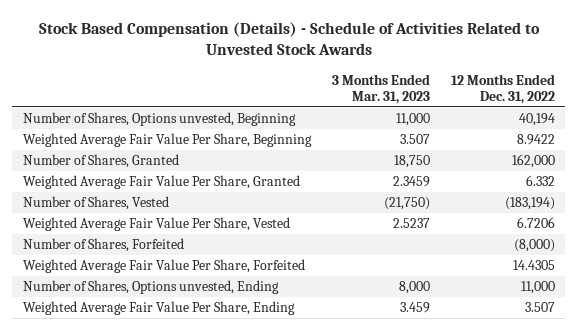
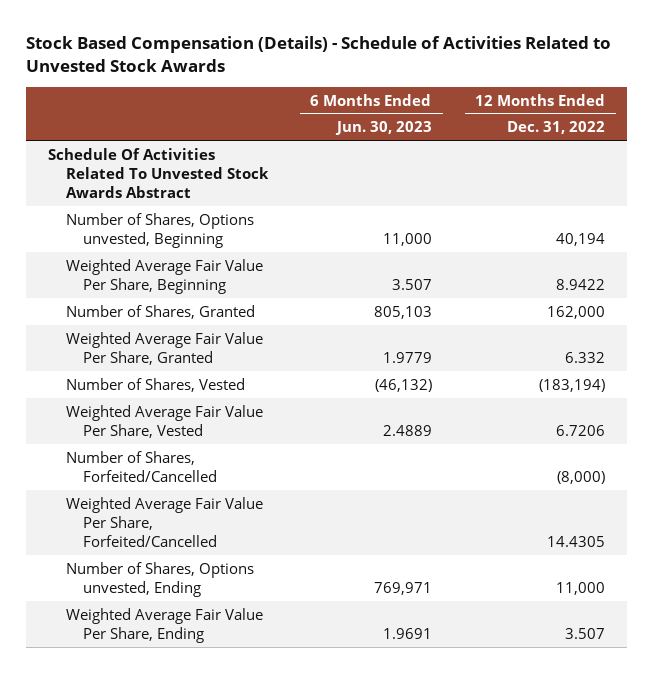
- | 3 Months Ended Mar. 31, 2023 | 12 Months Ended Dec. 31, 2022
+ | 6 Months Ended Jun. 30, 2023 | 12 Months Ended Dec. 31, 2022
+ Schedule Of Activities Related To Unvested Stock Awards Abstract
- Number of Shares, Forfeited | | (8,000)
- Weighted Average Fair Value Per Share, Forfeited | | 14.4305
+ Number of Shares, Forfeited/Cancelled | | (8,000)
+ Weighted Average Fair Value Per Share, Forfeited/Cancelled | | 14.4305

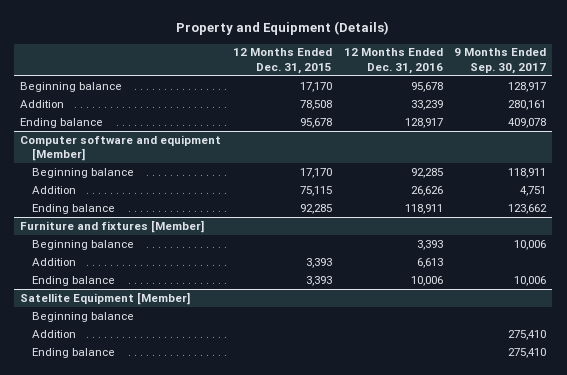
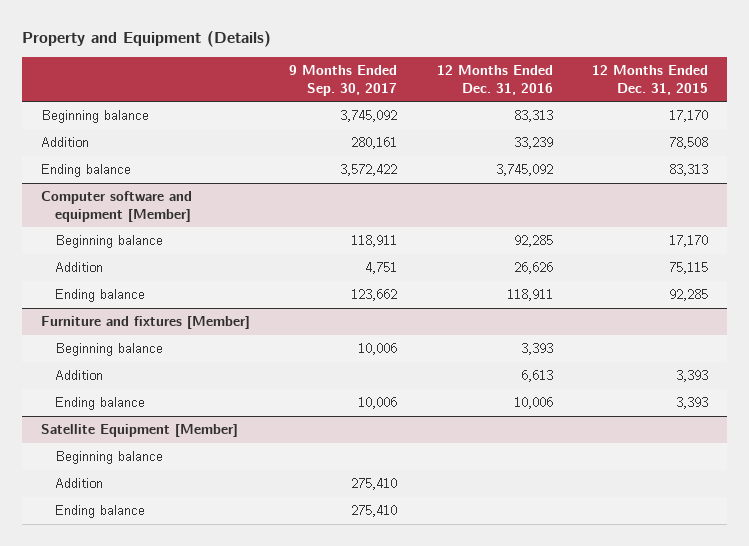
- | 12 Months Ended Dec. 31, 2015 | 12 Months Ended Dec. 31, 2016 | 9 Months Ended Sep. 30, 2017
+ | 9 Months Ended Sep. 30, 2017 | 12 Months Ended Dec. 31, 2016 | 12 Months Ended Dec. 31, 2015
- Beginning balance | 17,170 | 95,678 | 128,917
+ Beginning balance | 3,745,092 | 83,313 | 17,170
- Ending balance | 95,678 | 128,917 | 409,078
+ Ending balance | 3,572,422 | 3,745,092 | 83,313

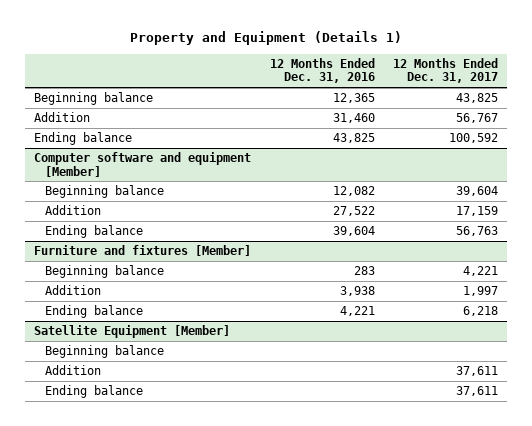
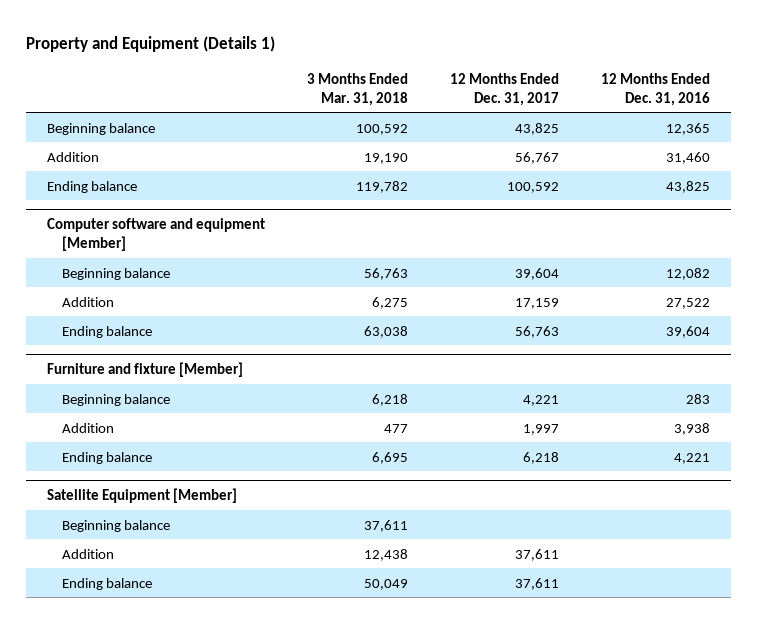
- | 12 Months Ended Dec. 31, 2016 | 12 Months Ended Dec. 31, 2017
+ | 3 Months Ended Mar. 31, 2018 | 12 Months Ended Dec. 31, 2017 | 12 Months Ended Dec. 31, 2016
- Furniture and fixtures [Member]
+ Furniture and fixture [Member]

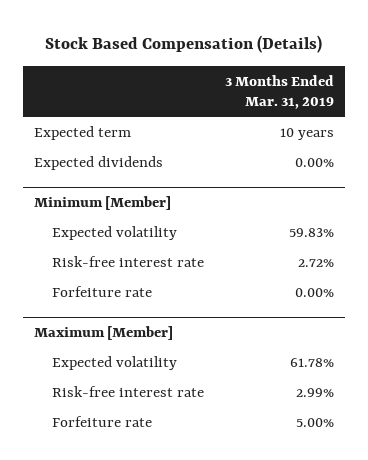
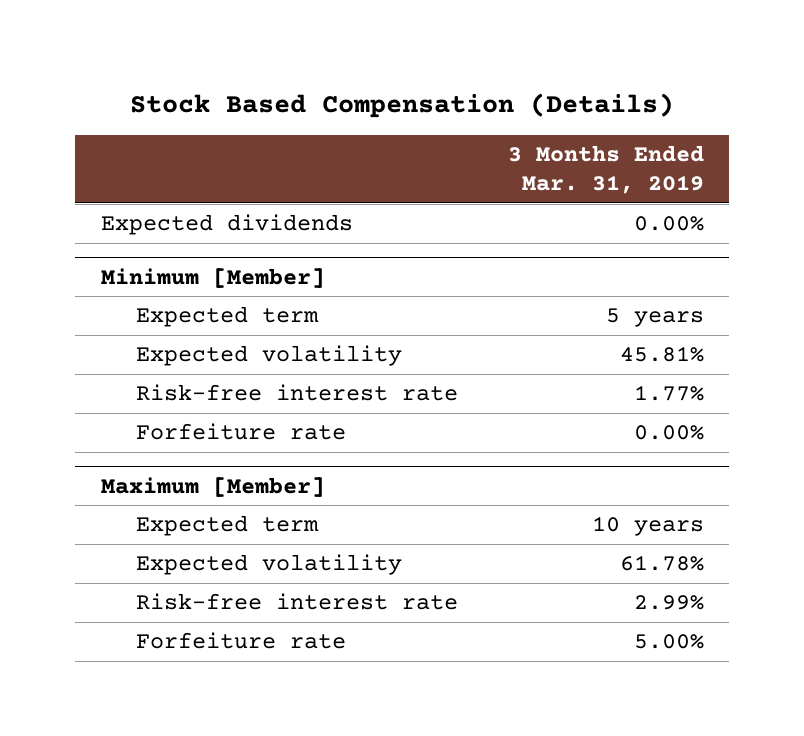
- Expected term | 10 years
@ Minimum [Member]
- Expected volatility | 59.83%
- Risk-free interest rate | 2.72%
+ Expected term | 5 years
+ Expected volatility | 45.81%
+ Risk-free interest rate | 1.77%
@ Maximum [Member]
+ Expected term | 10 years

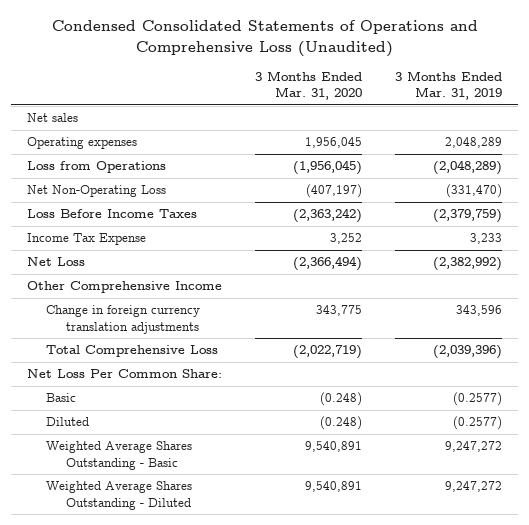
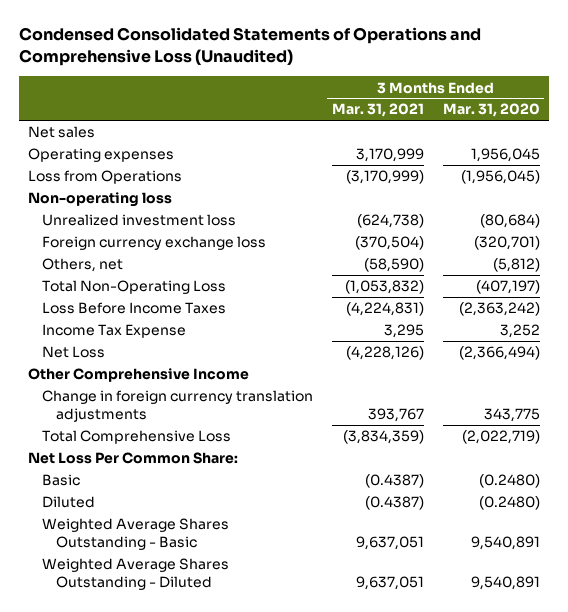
- | 3 Months Ended Mar. 31, 2020 | 3 Months Ended Mar. 31, 2019
+ | 3 Months Ended Mar. 31, 2021 | 3 Months Ended Mar. 31, 2020
- Net Non-Operating Loss | (407,197) | (331,470)
+ Non-operating loss
+ Unrealized investment loss | (624,738) | (80,684)
+ Foreign currency exchange loss | (370,504) | (320,701)
+ Others, net | (58,590) | (5,812)
+ Total Non-Operating Loss | (1,053,832) | (407,197)
- Basic | (0.248) | (0.2577)
- Diluted | (0.248) | (0.2577)
+ Basic | (0.4387) | (0.2480)
+ Diluted | (0.4387) | (0.2480)

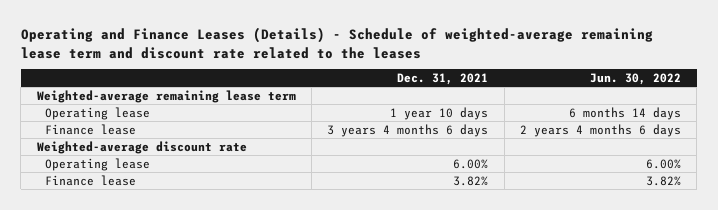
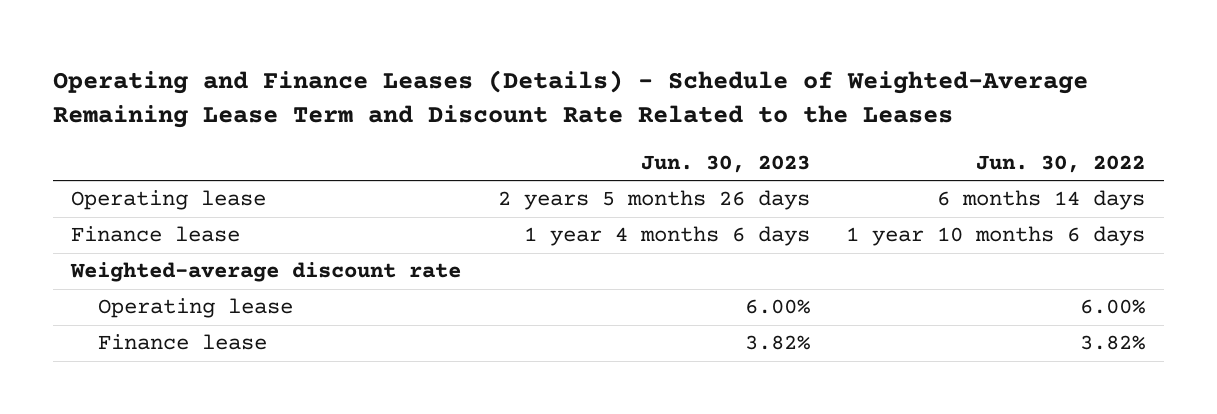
- Operating and Finance Leases (Details) - Schedule of weighted-average remaining lease term and discount rate related to the leases
+ Operating and Finance Leases (Details) - Schedule of Weighted-Average Remaining Lease Term and Discount Rate Related to the Leases
- | Dec. 31, 2021 | Jun. 30, 2022
+ | Jun. 30, 2023 | Jun. 30, 2022
- Weighted-average remaining lease term
- Finance lease | 3 years 4 months 6 days | 2 years 4 months 6 days
+ Finance lease | 1 year 4 months 6 days | 1 year 10 months 6 days

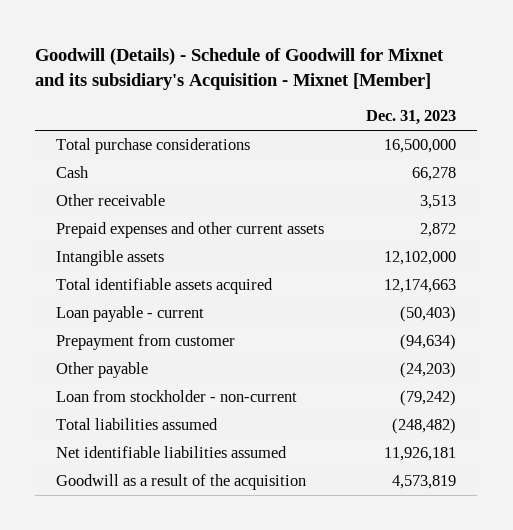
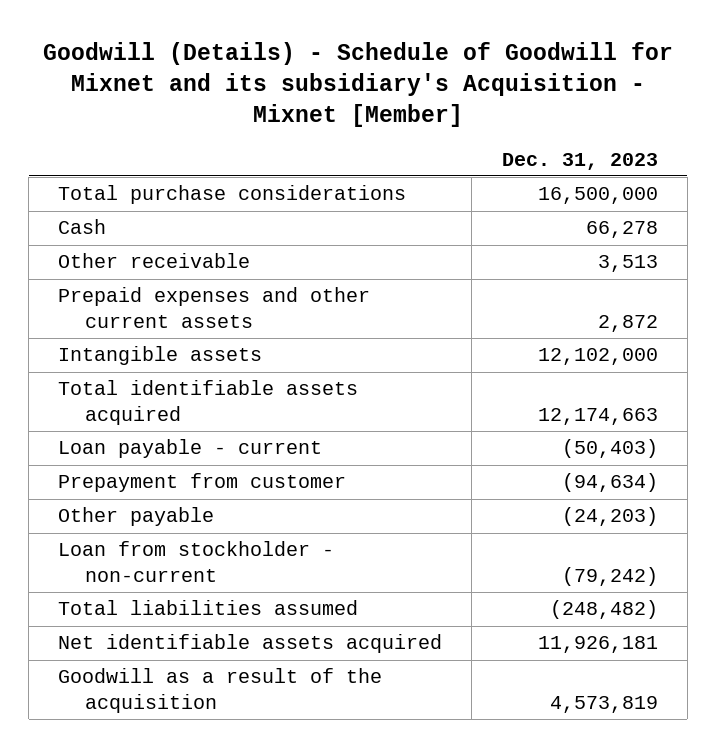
- Net identifiable liabilities assumed | 11,926,181
+ Net identifiable assets acquired | 11,926,181

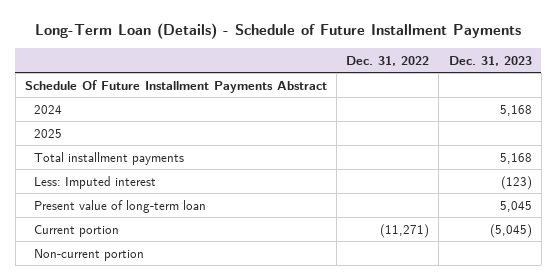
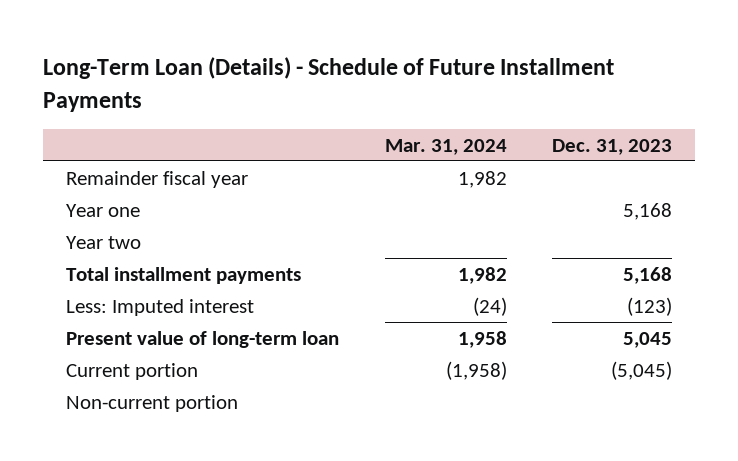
- | Dec. 31, 2022 | Dec. 31, 2023
+ | Mar. 31, 2024 | Dec. 31, 2023
- Schedule Of Future Installment Payments Abstract
- 2024 | | 5,168
- 2025
+ Remainder fiscal year | 1,982 |
+ Year one | | 5,168
+ Year two

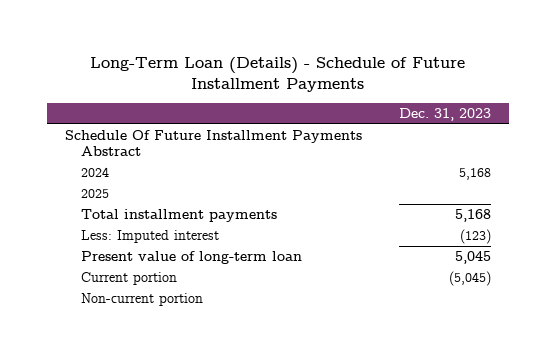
- | Mar. 31, 2024 | Dec. 31, 2023
+ | Dec. 31, 2023
- Remainder fiscal year | 1,982 |
- Year one | | 5,168
- Year two
+ Schedule Of Future Installment Payments Abstract
+ 2024 | 5,168
+ 2025

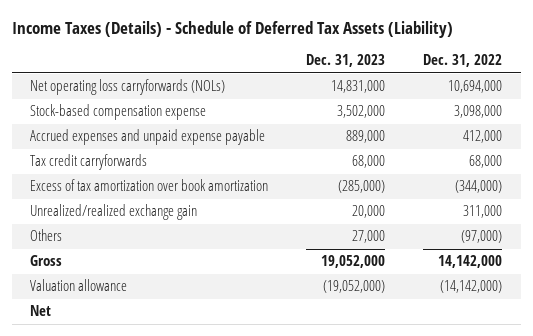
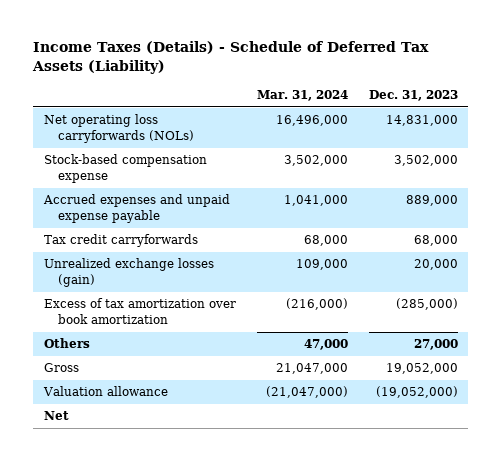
- | Dec. 31, 2023 | Dec. 31, 2022
+ | Mar. 31, 2024 | Dec. 31, 2023
+ Unrealized exchange losses (gain) | 109,000 | 20,000
- Unrealized/realized exchange gain | 20,000 | 311,000

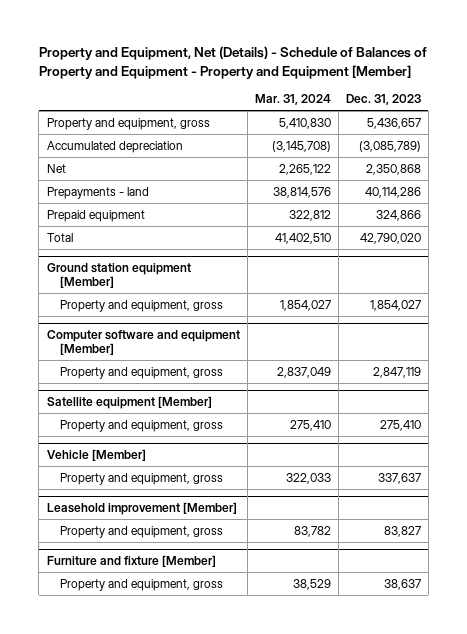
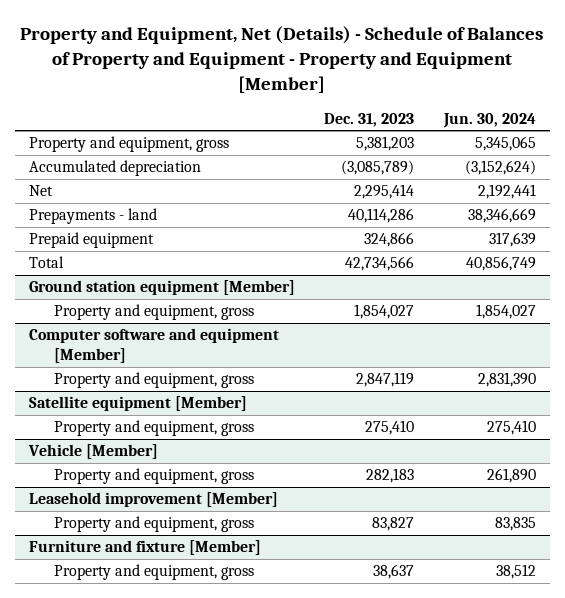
- | Mar. 31, 2024 | Dec. 31, 2023
+ | Dec. 31, 2023 | Jun. 30, 2024
- Property and equipment, gross | 5,410,830 | 5,436,657
+ Property and equipment, gross | 5,381,203 | 5,345,065
- Net | 2,265,122 | 2,350,868
+ Net | 2,295,414 | 2,192,441
- Total | 41,402,510 | 42,790,020
+ Total | 42,734,566 | 40,856,749
@ Vehicle [Member]
- Property and equipment, gross | 322,033 | 337,637
+ Property and equipment, gross | 282,183 | 261,890

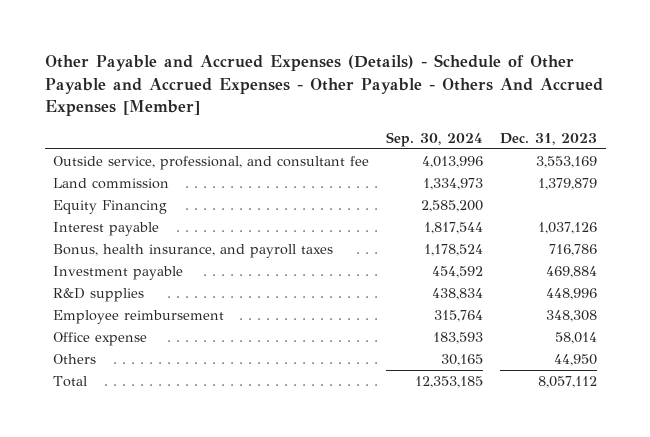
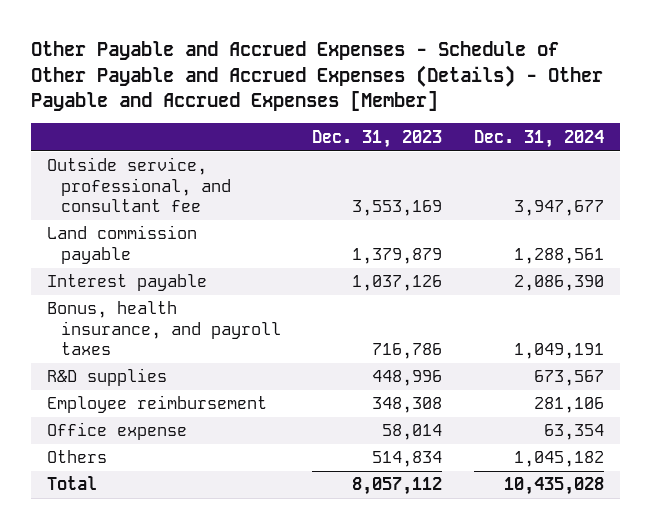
- Other Payable and Accrued Expenses (Details) - Schedule of Other Payable and Accrued Expenses - Other Payable - Others And Accrued Expenses [Member]
+ Other Payable and Accrued Expenses - Schedule of Other Payable and Accrued Expenses (Details) - Other Payable and Accrued Expenses [Member]
- | Sep. 30, 2024 | Dec. 31, 2023
+ | Dec. 31, 2023 | Dec. 31, 2024
- Land commission | 1,334,973 | 1,379,879
- Equity Financing | 2,585,200 |
+ Land commission payable | 1,379,879 | 1,288,561
- Investment payable | 454,592 | 469,884
- Others | 30,165 | 44,950
+ Others | 514,834 | 1,045,182

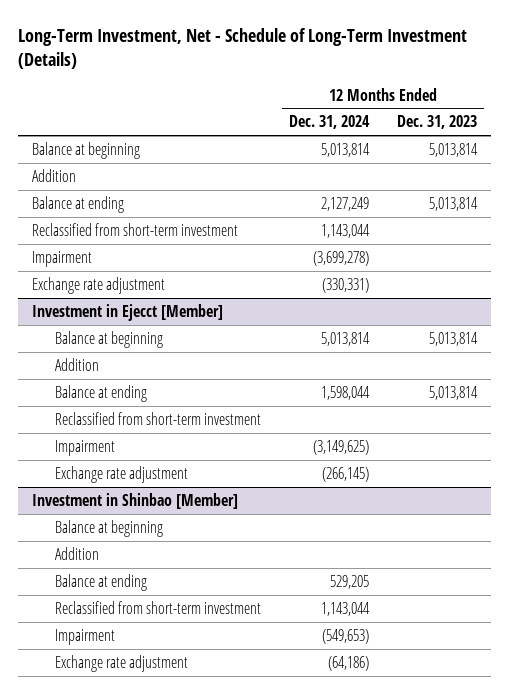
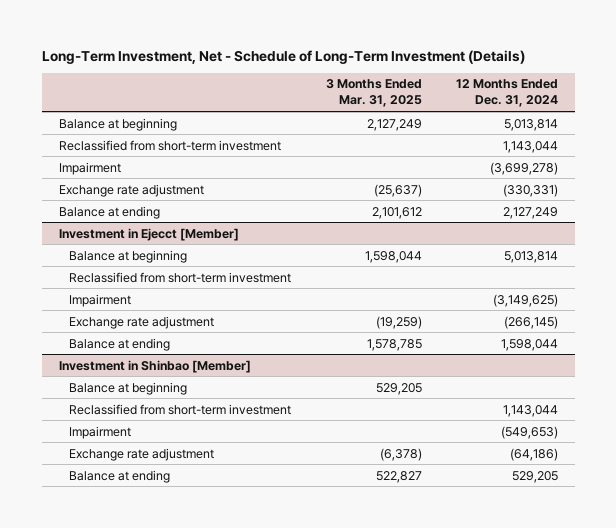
- | 12 Months Ended Dec. 31, 2024 | 12 Months Ended Dec. 31, 2023
+ | 3 Months Ended Mar. 31, 2025 | 12 Months Ended Dec. 31, 2024
- Addition
moved down: Balance at ending | 2,101,612 | 2,127,249
@ Investment in Ejecct [Member]
- Addition
moved down: Balance at ending | 1,578,785 | 1,598,044
@ Investment in Shinbao [Member]
- Addition
moved down: Balance at ending | 522,827 | 529,205

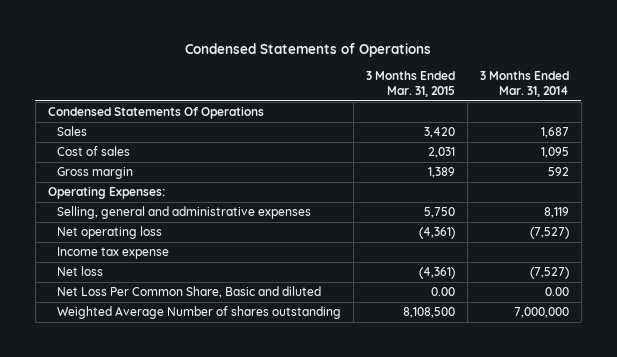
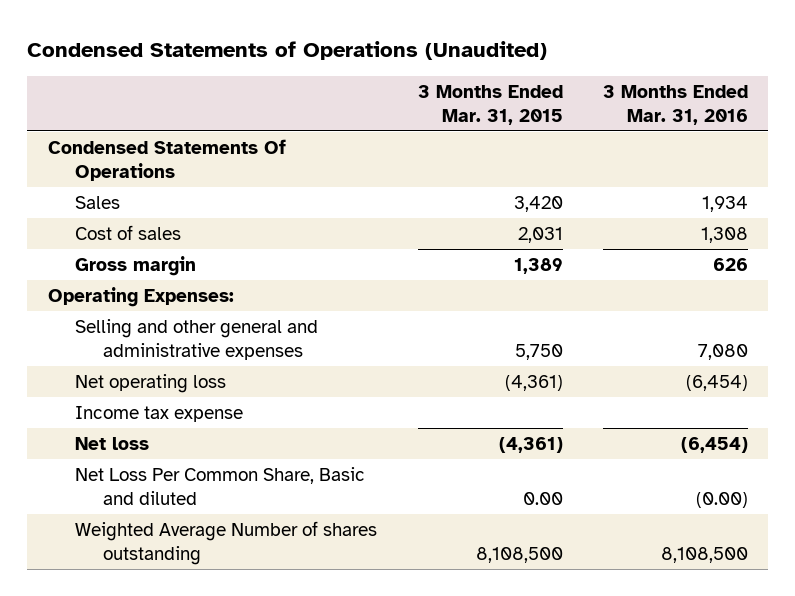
- Condensed Statements of Operations
+ Condensed Statements of Operations (Unaudited)
- | 3 Months Ended Mar. 31, 2015 | 3 Months Ended Mar. 31, 2014
+ | 3 Months Ended Mar. 31, 2015 | 3 Months Ended Mar. 31, 2016
- Selling, general and administrative expenses | 5,750 | 8,119
+ Selling and other general and administrative expenses | 5,750 | 7,080

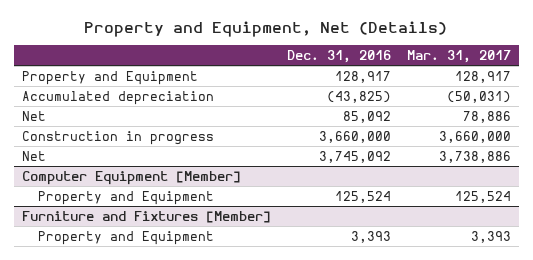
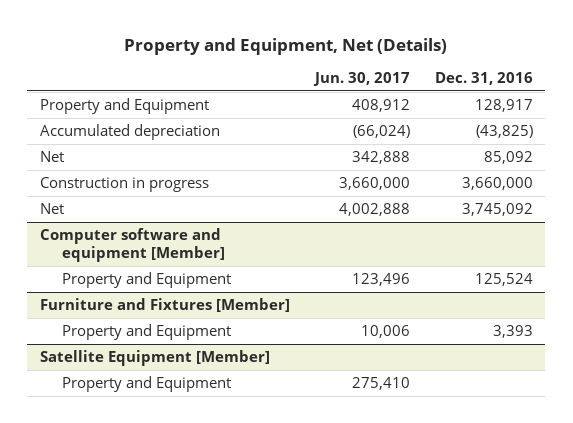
- | Dec. 31, 2016 | Mar. 31, 2017
+ | Jun. 30, 2017 | Dec. 31, 2016
- Computer Equipment [Member]
+ Computer software and equipment [Member]
+ Satellite Equipment [Member]
+ Property and Equipment | 275,410 |

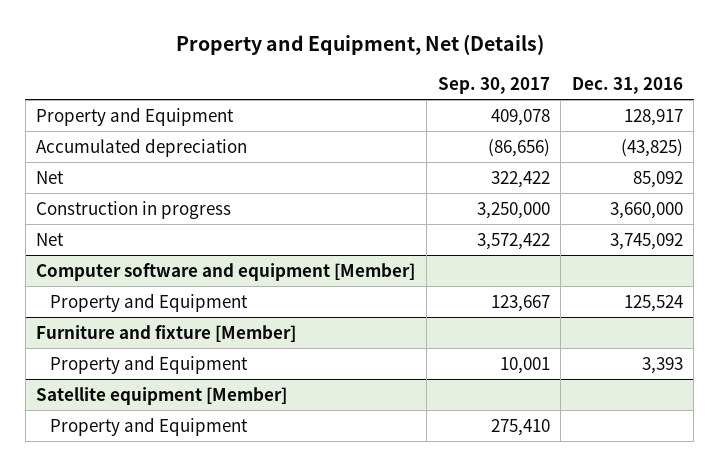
- | Jun. 30, 2017 | Dec. 31, 2016
+ | Sep. 30, 2017 | Dec. 31, 2016
- Furniture and Fixtures [Member]
+ Furniture and fixture [Member]
- Satellite Equipment [Member]
+ Satellite equipment [Member]

